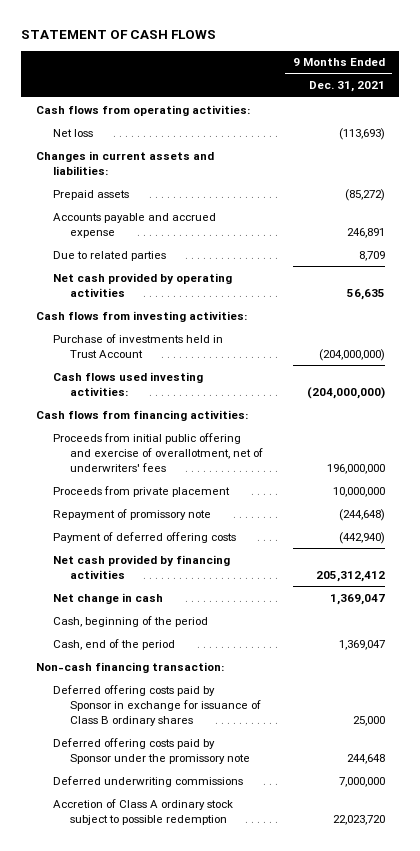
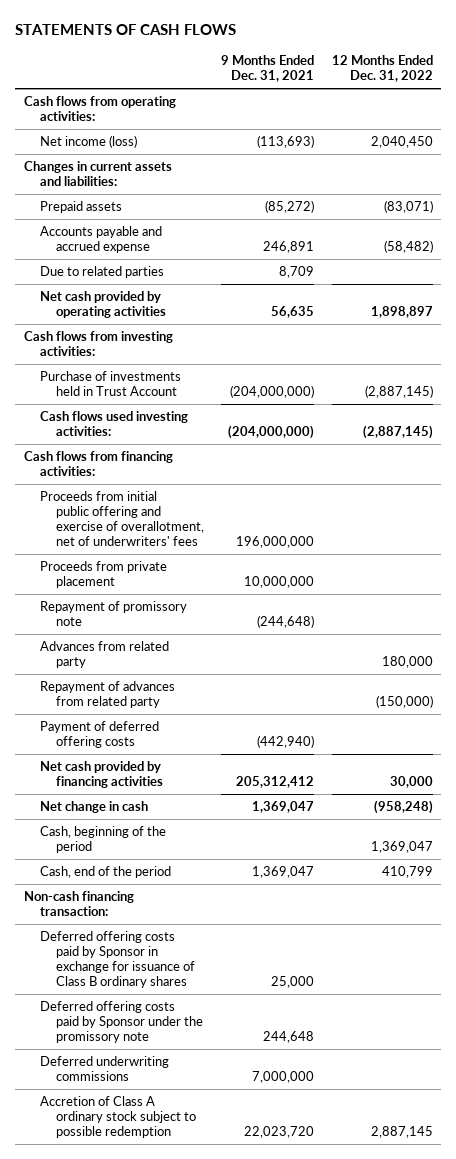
- STATEMENT OF CASH FLOWS
+ STATEMENTS OF CASH FLOWS
- | 9 Months Ended Dec. 31, 2021
+ | 9 Months Ended Dec. 31, 2021 | 12 Months Ended Dec. 31, 2022
- Net loss | (113,693)
+ Net income (loss) | (113,693) | 2,040,450
+ Advances from related party | | 180,000
+ Repayment of advances from related party | | (150,000)

